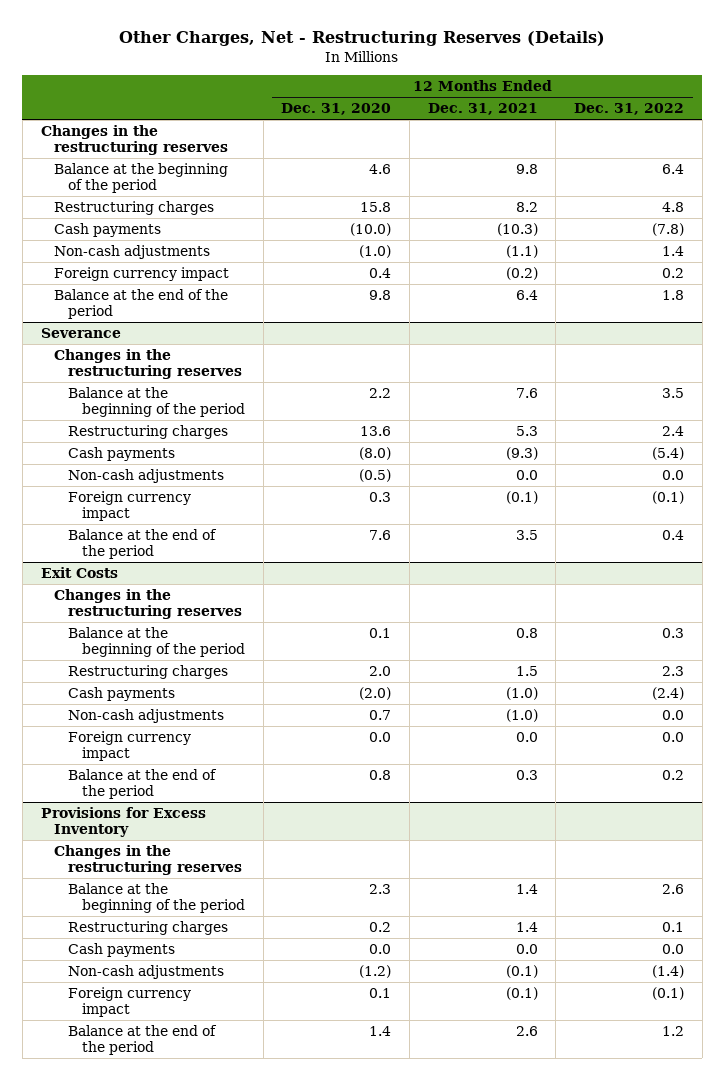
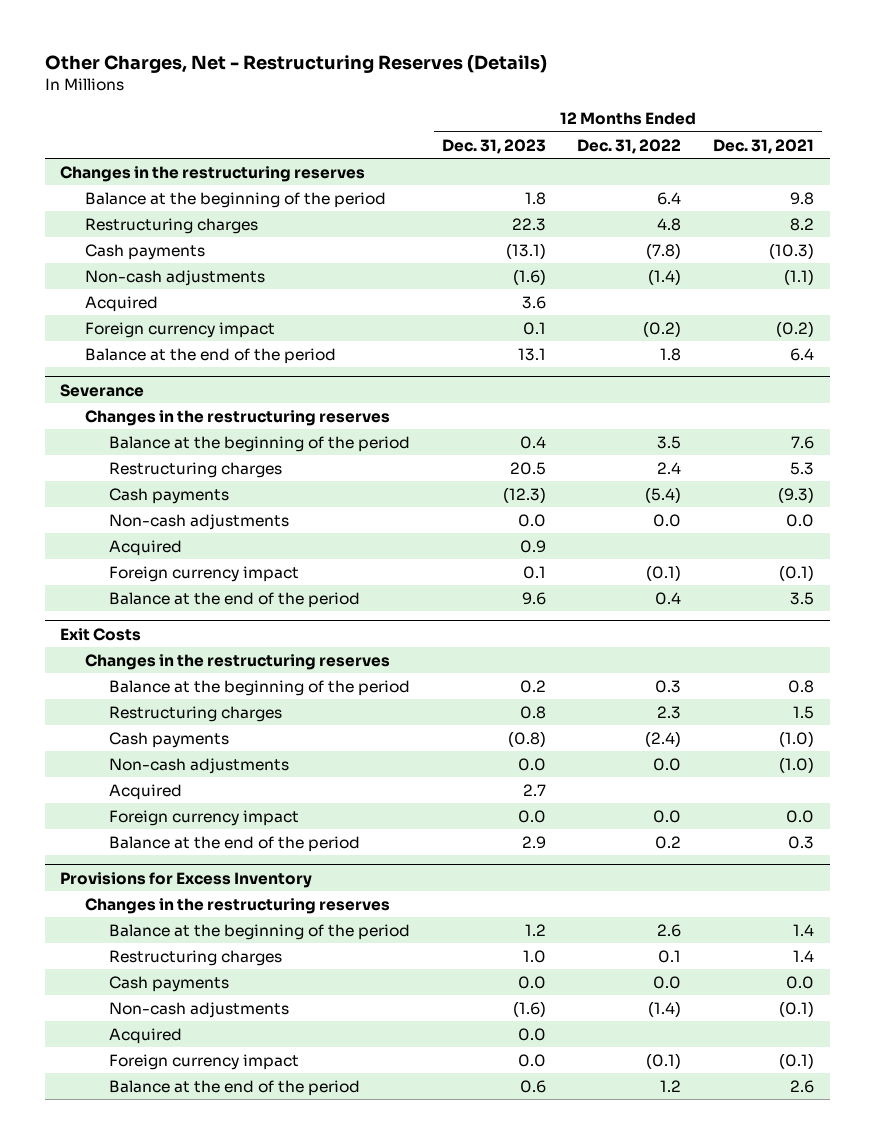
- | 12 Months Ended Dec. 31, 2020 | 12 Months Ended Dec. 31, 2021 | 12 Months Ended Dec. 31, 2022
+ | 12 Months Ended Dec. 31, 2023 | 12 Months Ended Dec. 31, 2022 | 12 Months Ended Dec. 31, 2021
- Non-cash adjustments | (1.0) | (1.1) | 1.4
- Foreign currency impact | 0.4 | (0.2) | 0.2
+ Non-cash adjustments | (1.6) | (1.4) | (1.1)
+ Acquired | 3.6 | |
+ Foreign currency impact | 0.1 | (0.2) | (0.2)
@ Severance
+ Acquired | 0.9 | |
@ Exit Costs
+ Acquired | 2.7 | |
@ Provisions for Excess Inventory
+ Acquired | 0.0 | |

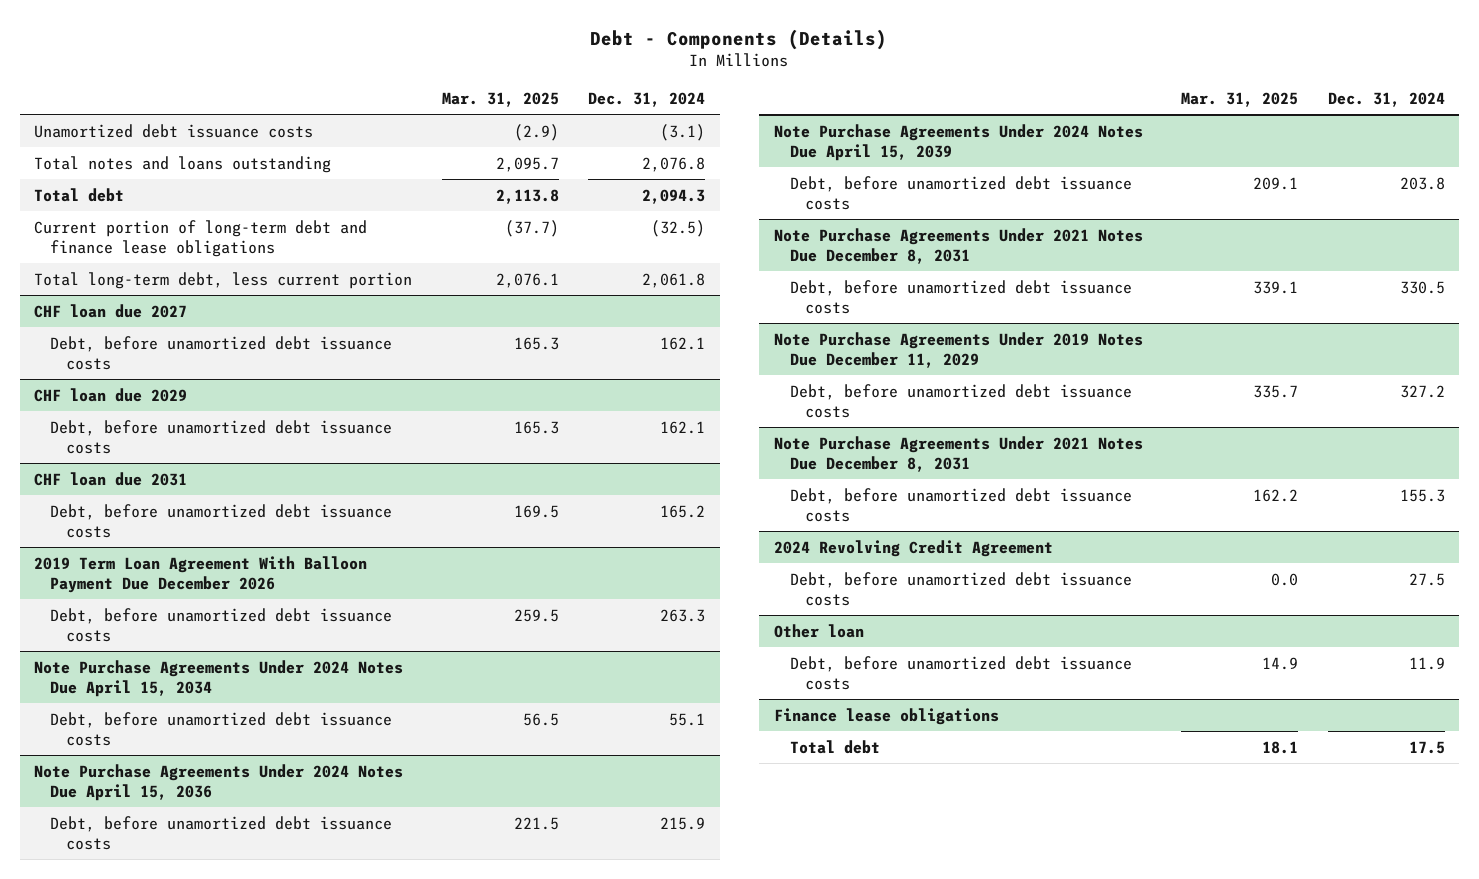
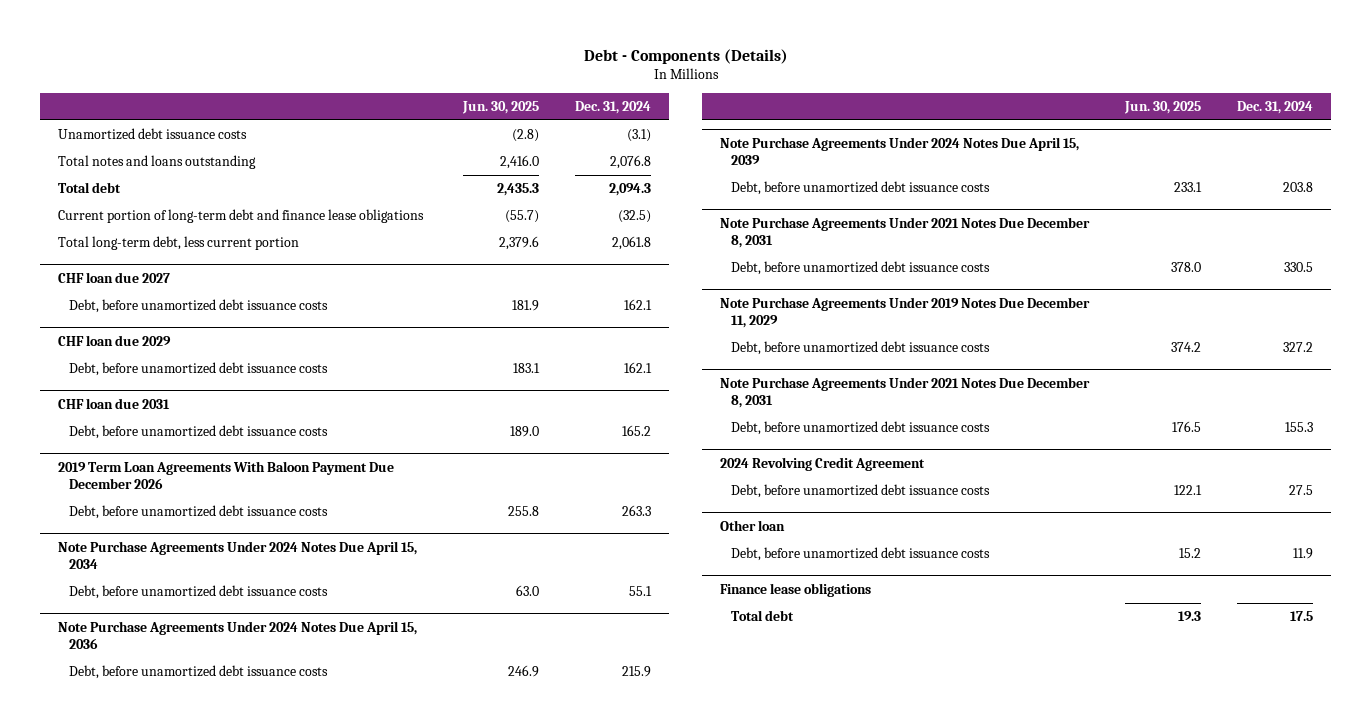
- | Mar. 31, 2025 | Dec. 31, 2024
+ | Jun. 30, 2025 | Dec. 31, 2024
- 2019 Term Loan Agreement With Balloon Payment Due December 2026
+ 2019 Term Loan Agreements With Baloon Payment Due December 2026

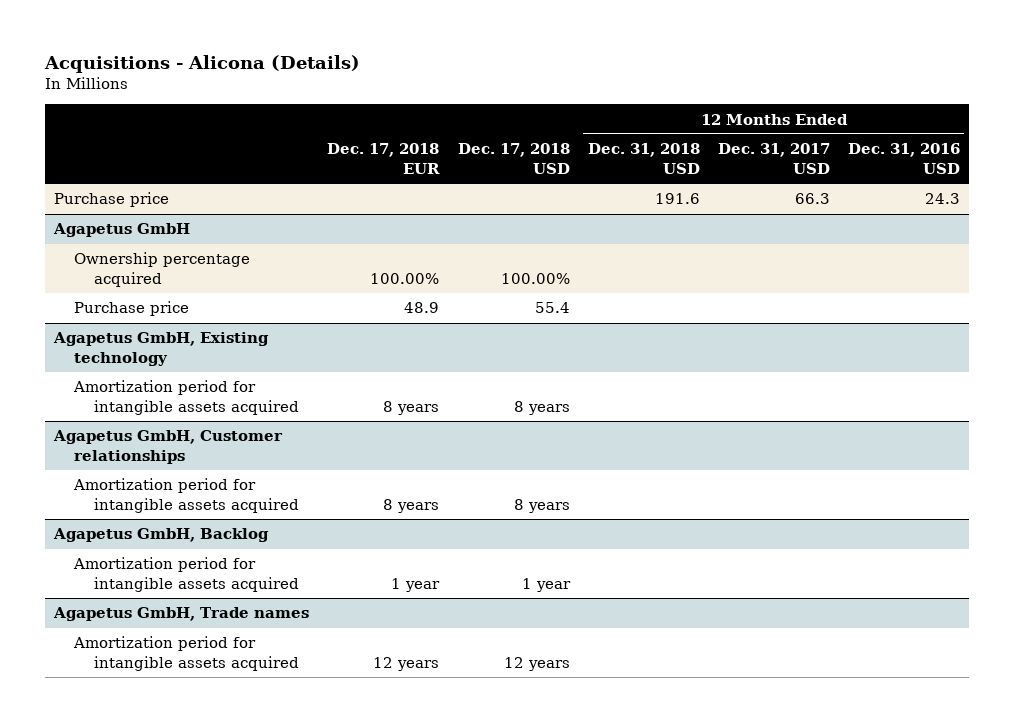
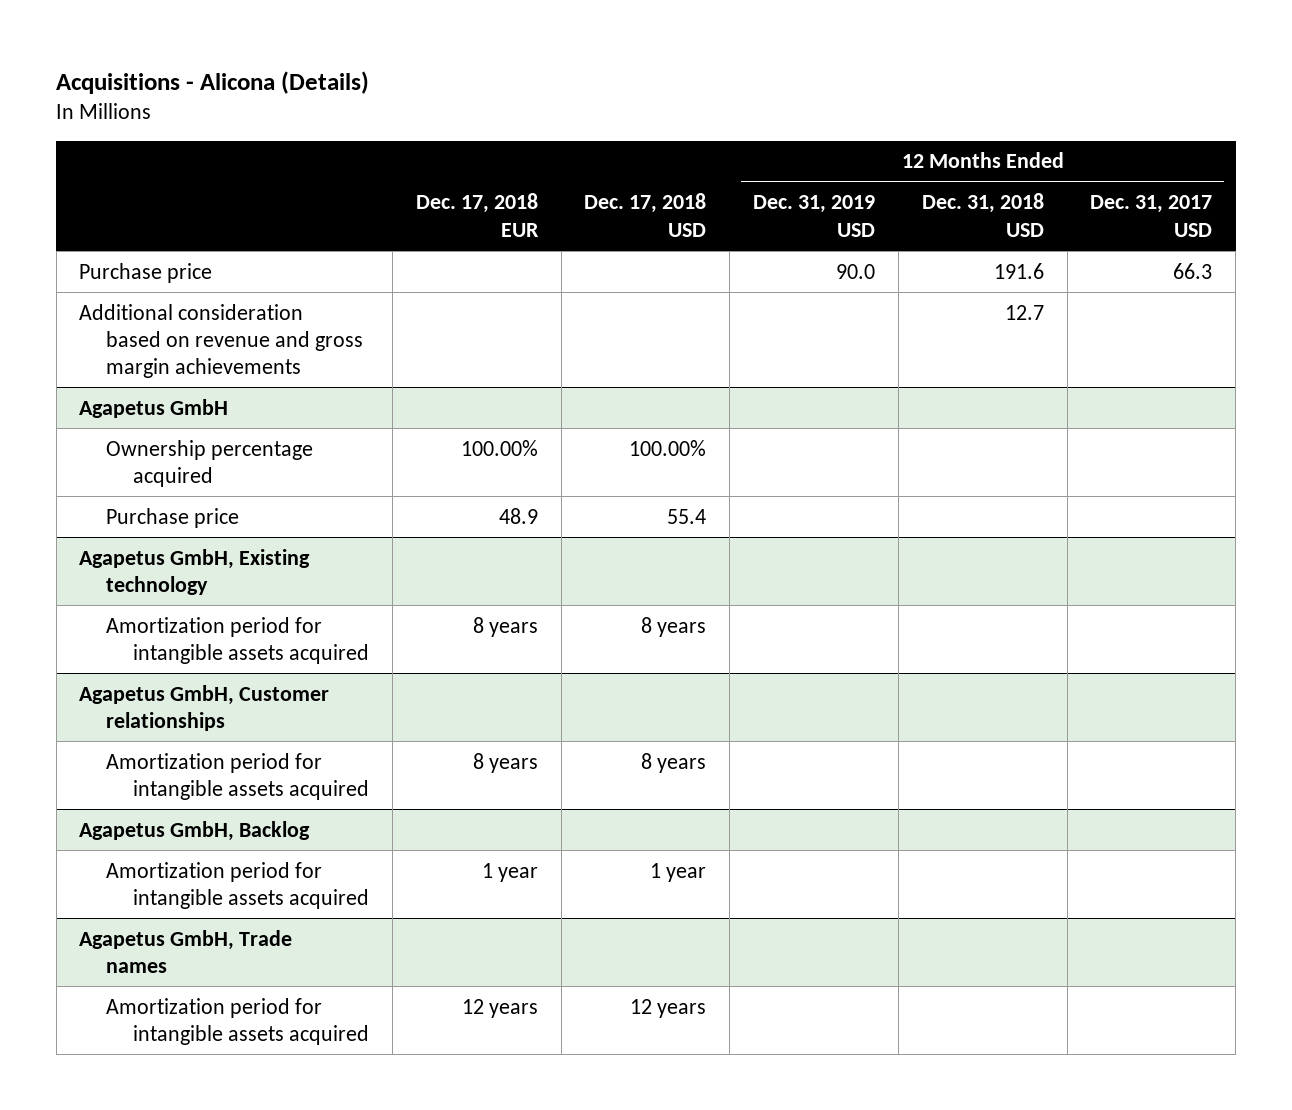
- | Dec. 17, 2018 EUR | Dec. 17, 2018 USD | 12 Months Ended Dec. 31, 2018 USD | 12 Months Ended Dec. 31, 2017 USD | 12 Months Ended Dec. 31, 2016 USD
+ | Dec. 17, 2018 EUR | Dec. 17, 2018 USD | 12 Months Ended Dec. 31, 2019 USD | 12 Months Ended Dec. 31, 2018 USD | 12 Months Ended Dec. 31, 2017 USD
+ Additional consideration based on revenue and gross margin achievements | | | | 12.7 |

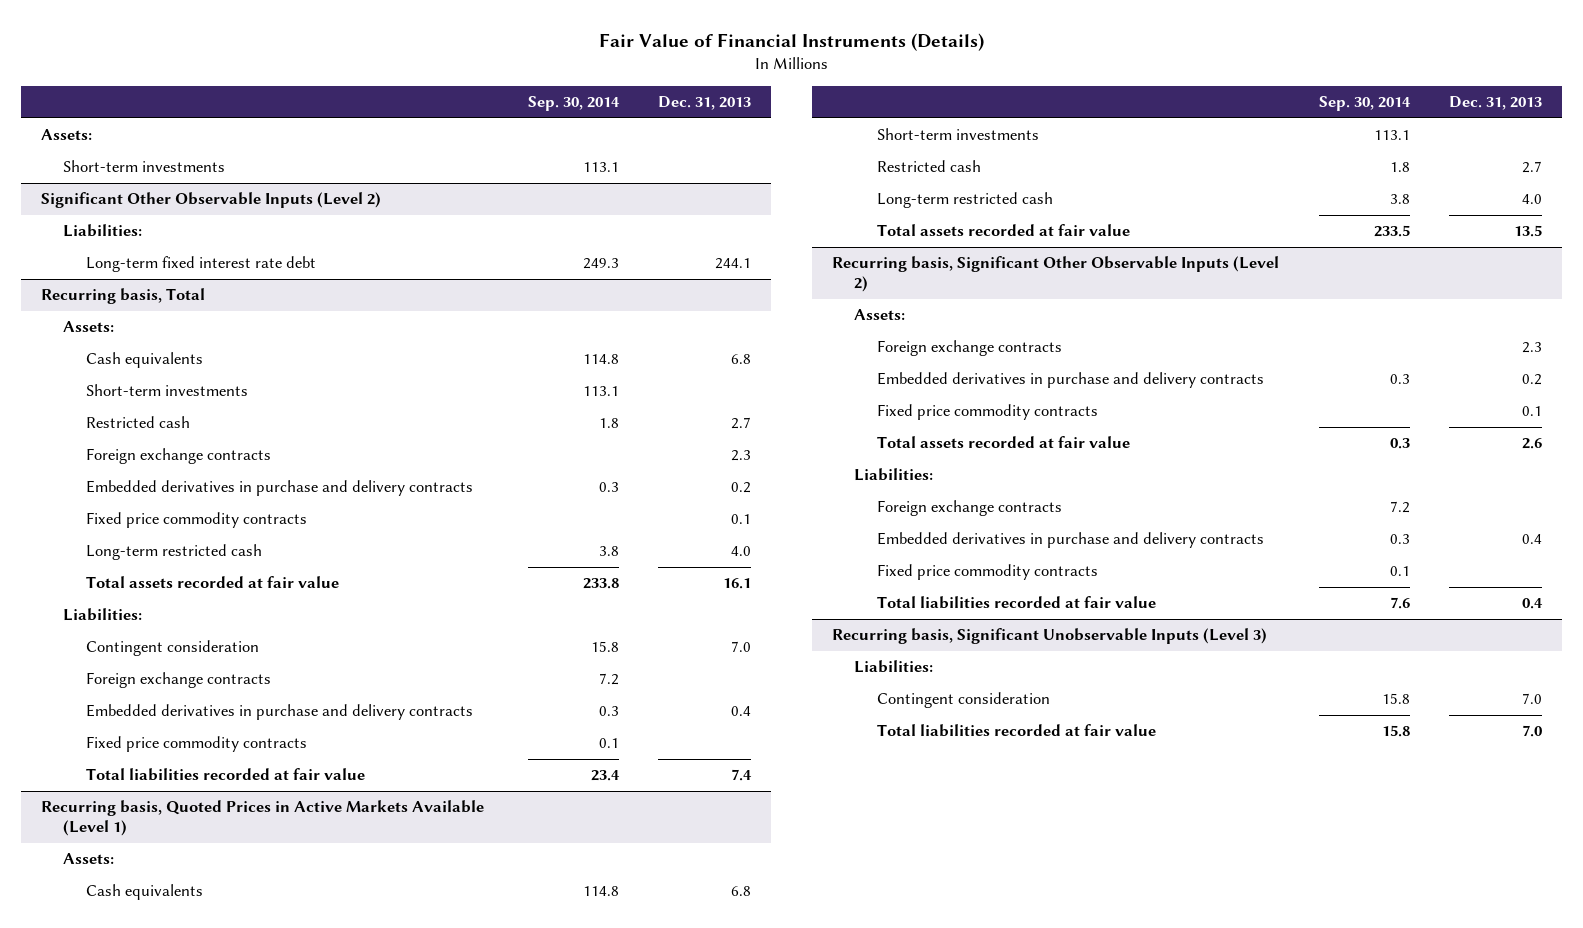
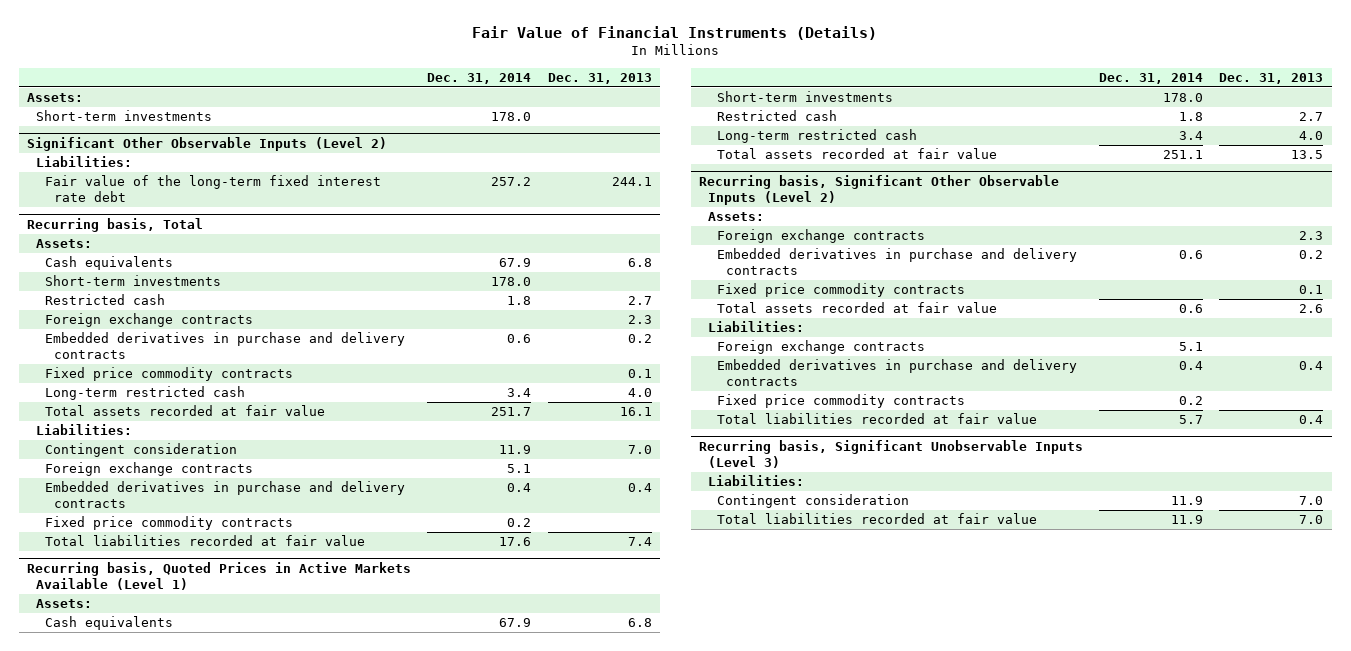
- | Sep. 30, 2014 | Dec. 31, 2013
+ | Dec. 31, 2014 | Dec. 31, 2013
@ Significant Other Observable Inputs (Level 2)
- Long-term fixed interest rate debt | 249.3 | 244.1
+ Fair value of the long-term fixed interest rate debt | 257.2 | 244.1

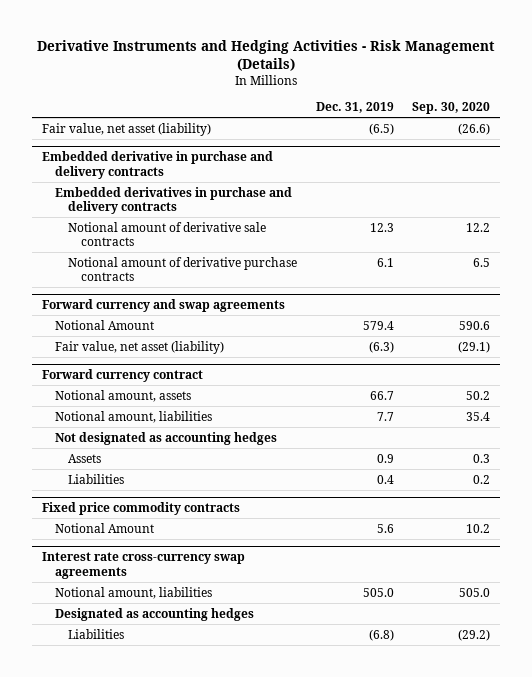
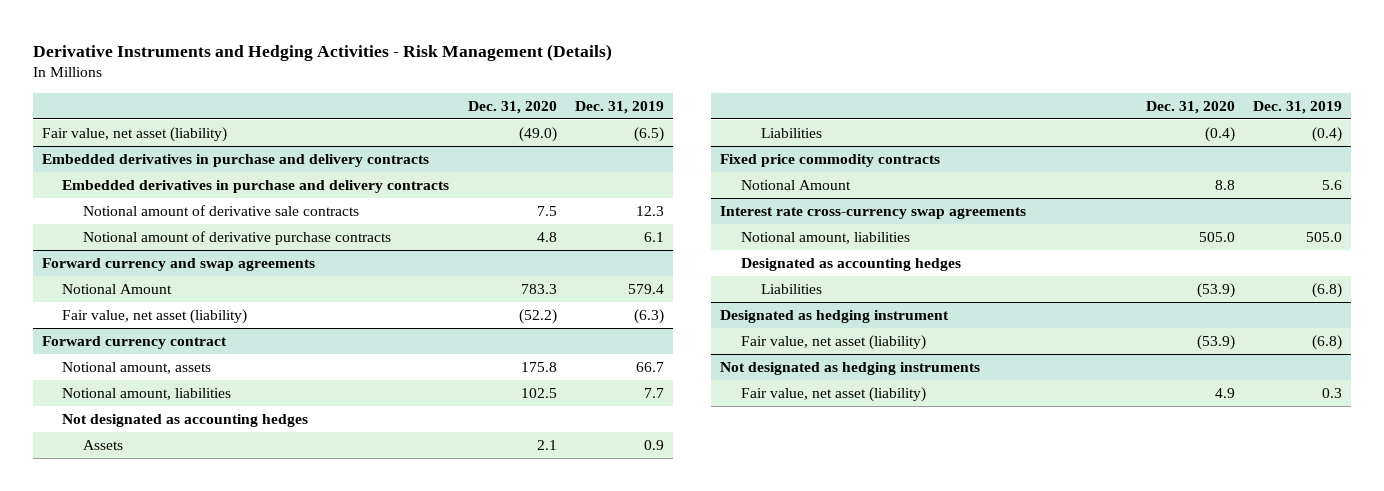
- | Dec. 31, 2019 | Sep. 30, 2020
+ | Dec. 31, 2020 | Dec. 31, 2019
- Embedded derivative in purchase and delivery contracts
+ Embedded derivatives in purchase and delivery contracts
@ Forward currency contract
- Liabilities | 0.4 | 0.2
+ Liabilities | (0.4) | (0.4)
+ Designated as hedging instrument
+ Fair value, net asset (liability) | (53.9) | (6.8)
+ Not designated as hedging instruments
+ Fair value, net asset (liability) | 4.9 | 0.3

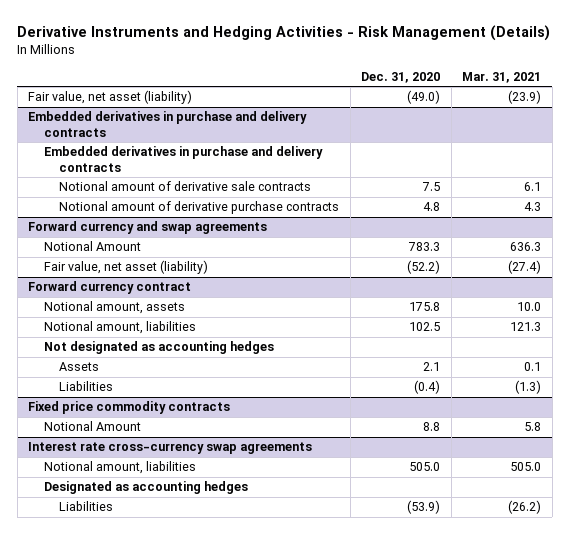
- | Dec. 31, 2020 | Dec. 31, 2019
+ | Dec. 31, 2020 | Mar. 31, 2021
- Designated as hedging instrument
- Fair value, net asset (liability) | (53.9) | (6.8)
- Not designated as hedging instruments
- Fair value, net asset (liability) | 4.9 | 0.3

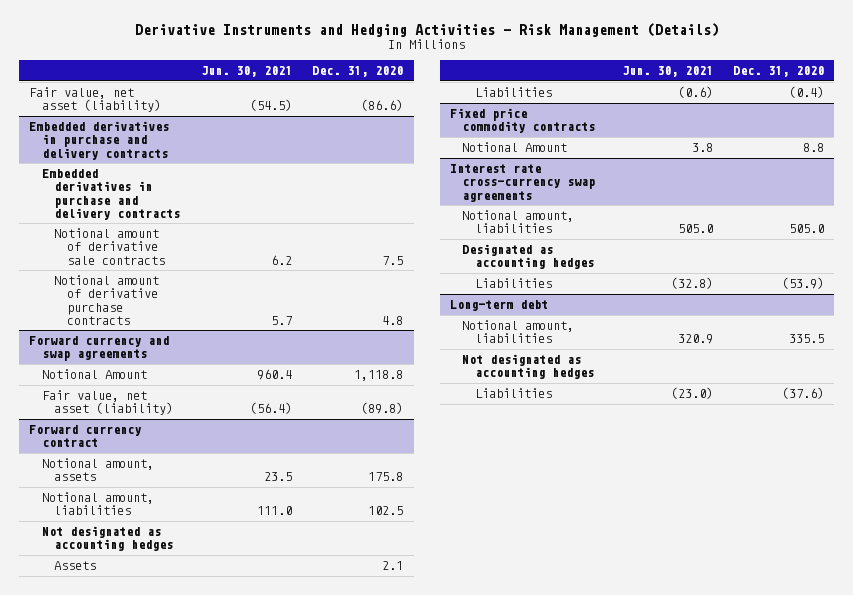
- | Dec. 31, 2020 | Mar. 31, 2021
+ | Jun. 30, 2021 | Dec. 31, 2020
- Fair value, net asset (liability) | (49.0) | (23.9)
+ Fair value, net asset (liability) | (54.5) | (86.6)
@ Forward currency and swap agreements
- Notional Amount | 783.3 | 636.3
- Fair value, net asset (liability) | (52.2) | (27.4)
+ Notional Amount | 960.4 | 1,118.8
+ Fair value, net asset (liability) | (56.4) | (89.8)
+ Long-term debt
+ Notional amount, liabilities | 320.9 | 335.5
+ Not designated as accounting hedges
+ Liabilities | (23.0) | (37.6)

